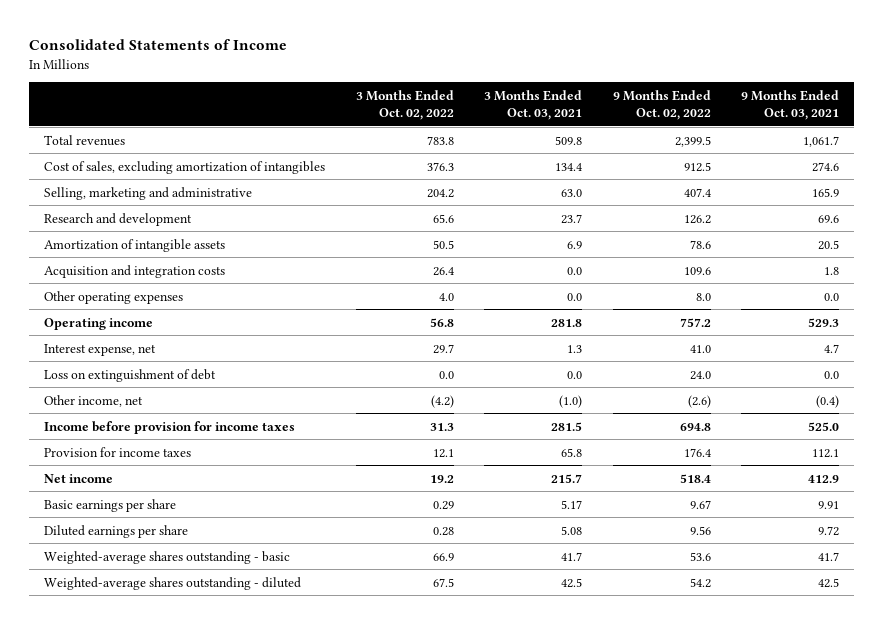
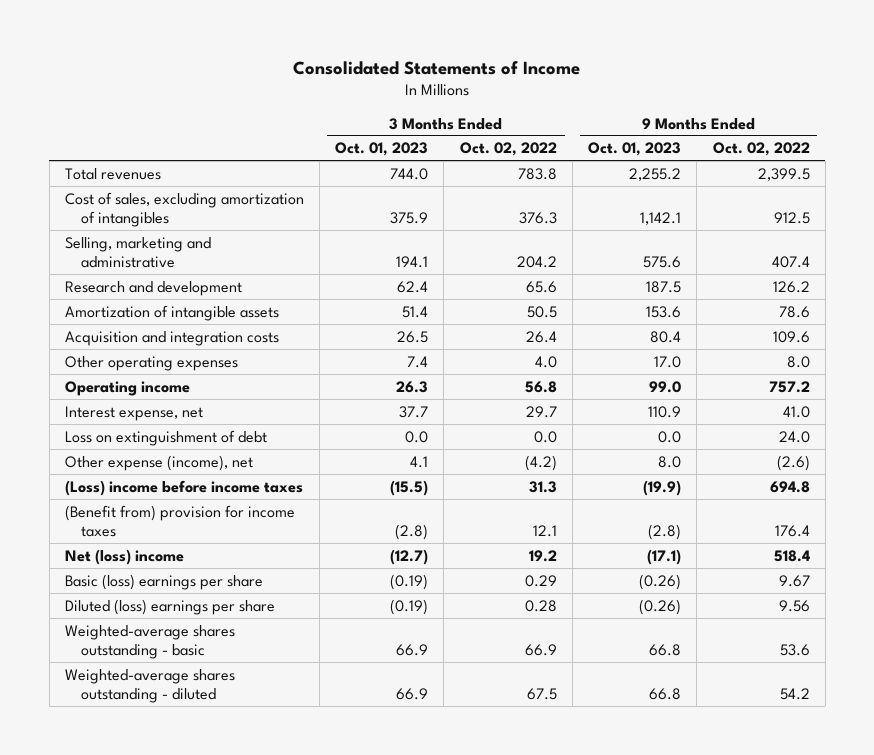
- | 3 Months Ended Oct. 02, 2022 | 3 Months Ended Oct. 03, 2021 | 9 Months Ended Oct. 02, 2022 | 9 Months Ended Oct. 03, 2021
+ | 3 Months Ended Oct. 01, 2023 | 3 Months Ended Oct. 02, 2022 | 9 Months Ended Oct. 01, 2023 | 9 Months Ended Oct. 02, 2022
- Other income, net | (4.2) | (1.0) | (2.6) | (0.4)
- Income before provision for income taxes | 31.3 | 281.5 | 694.8 | 525.0
- Provision for income taxes | 12.1 | 65.8 | 176.4 | 112.1
- Net income | 19.2 | 215.7 | 518.4 | 412.9
- Basic earnings per share | 0.29 | 5.17 | 9.67 | 9.91
- Diluted earnings per share | 0.28 | 5.08 | 9.56 | 9.72
+ Other expense (income), net | 4.1 | (4.2) | 8.0 | (2.6)
+ (Loss) income before income taxes | (15.5) | 31.3 | (19.9) | 694.8
+ (Benefit from) provision for income taxes | (2.8) | 12.1 | (2.8) | 176.4
+ Net (loss) income | (12.7) | 19.2 | (17.1) | 518.4
+ Basic (loss) earnings per share | (0.19) | 0.29 | (0.26) | 9.67
+ Diluted (loss) earnings per share | (0.19) | 0.28 | (0.26) | 9.56

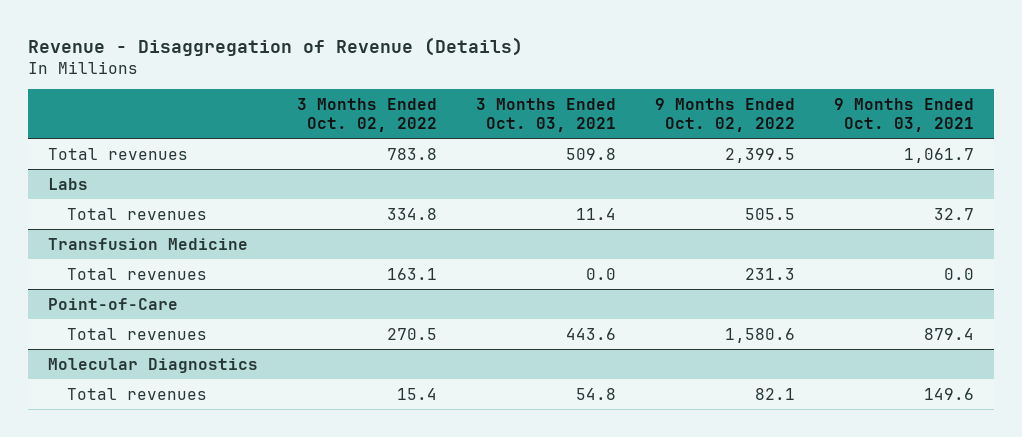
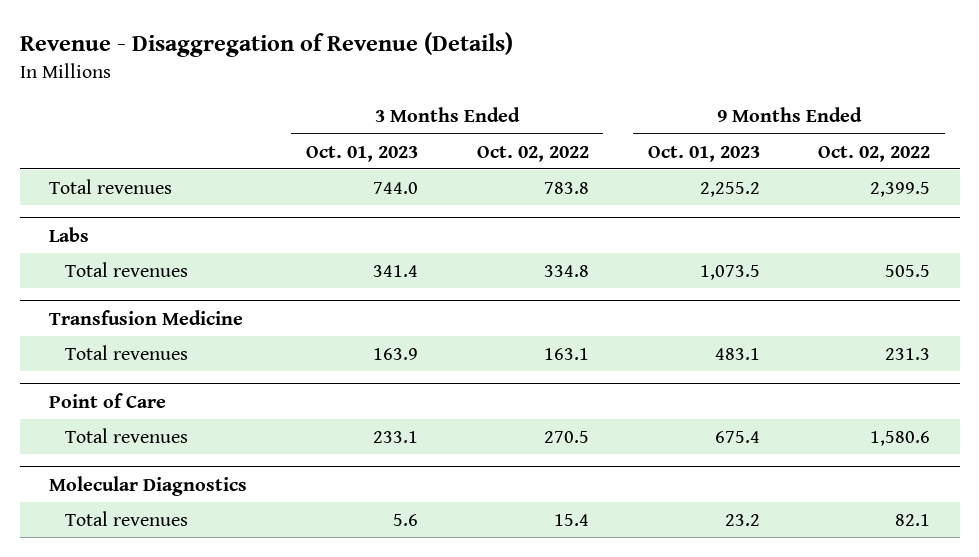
- | 3 Months Ended Oct. 02, 2022 | 3 Months Ended Oct. 03, 2021 | 9 Months Ended Oct. 02, 2022 | 9 Months Ended Oct. 03, 2021
+ | 3 Months Ended Oct. 01, 2023 | 3 Months Ended Oct. 02, 2022 | 9 Months Ended Oct. 01, 2023 | 9 Months Ended Oct. 02, 2022
- Point-of-Care
+ Point of Care

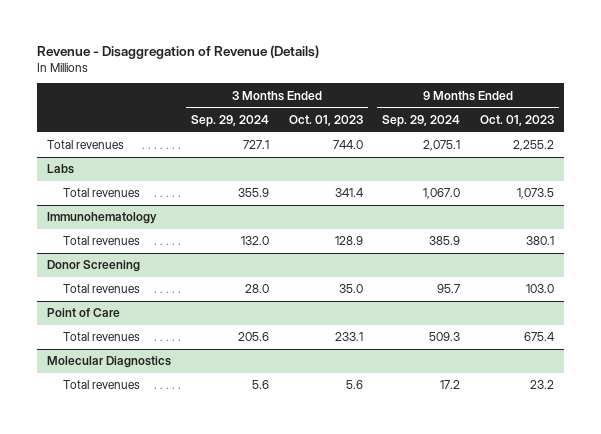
- | 3 Months Ended Oct. 01, 2023 | 3 Months Ended Oct. 02, 2022 | 9 Months Ended Oct. 01, 2023 | 9 Months Ended Oct. 02, 2022
+ | 3 Months Ended Sep. 29, 2024 | 3 Months Ended Oct. 01, 2023 | 9 Months Ended Sep. 29, 2024 | 9 Months Ended Oct. 01, 2023
- Transfusion Medicine
- Total revenues | 163.9 | 163.1 | 483.1 | 231.3
+ Immunohematology
+ Total revenues | 132.0 | 128.9 | 385.9 | 380.1
+ Donor Screening
+ Total revenues | 28.0 | 35.0 | 95.7 | 103.0

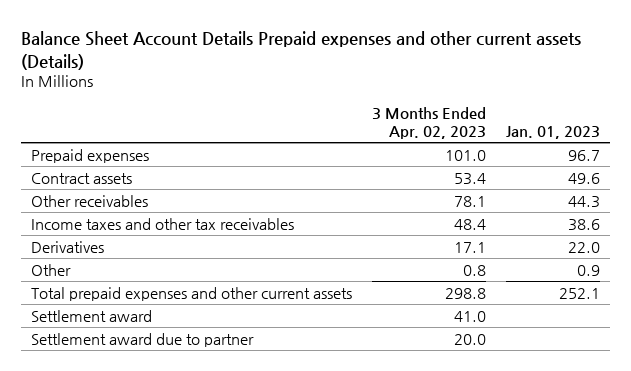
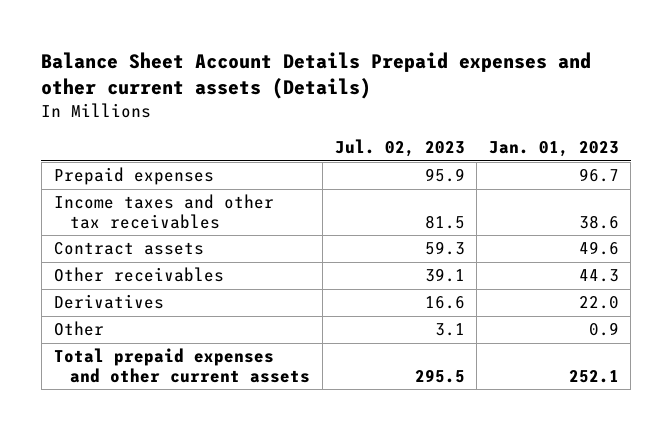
- | 3 Months Ended Apr. 02, 2023 | Jan. 01, 2023
+ | Jul. 02, 2023 | Jan. 01, 2023
moved up: Income taxes and other tax receivables | 81.5 | 38.6
- Settlement award | 41.0 |
- Settlement award due to partner | 20.0 |

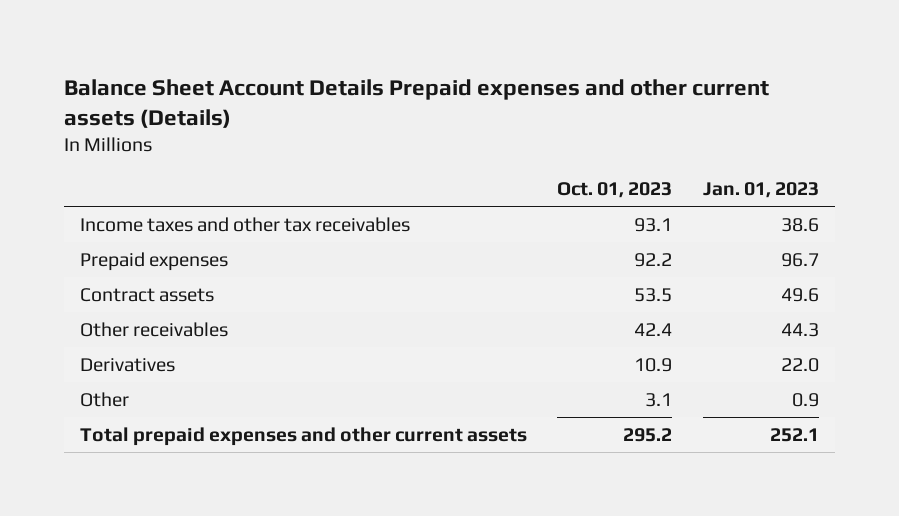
- | Jul. 02, 2023 | Jan. 01, 2023
+ | Oct. 01, 2023 | Jan. 01, 2023
moved down: Prepaid expenses | 92.2 | 96.7

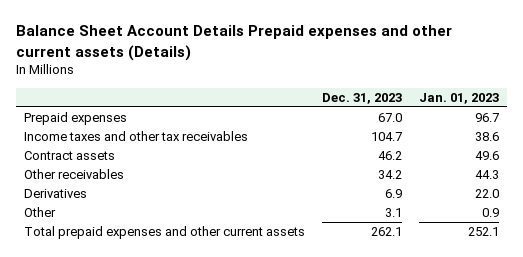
- | Oct. 01, 2023 | Jan. 01, 2023
+ | Dec. 31, 2023 | Jan. 01, 2023
moved down: Income taxes and other tax receivables | 104.7 | 38.6

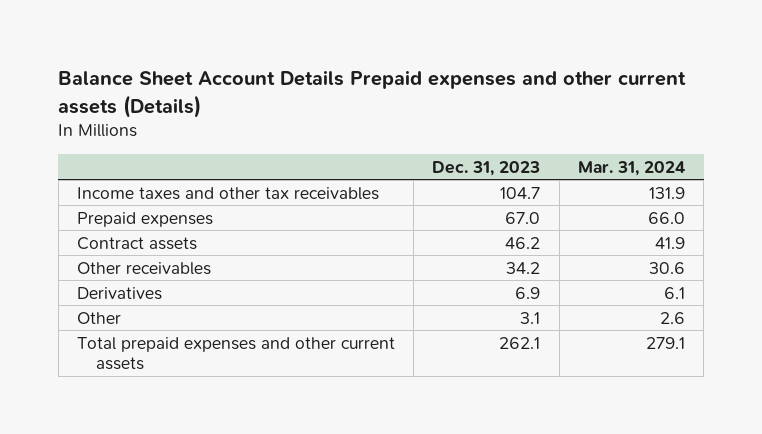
- | Dec. 31, 2023 | Jan. 01, 2023
+ | Dec. 31, 2023 | Mar. 31, 2024
moved down: Prepaid expenses | 67.0 | 66.0

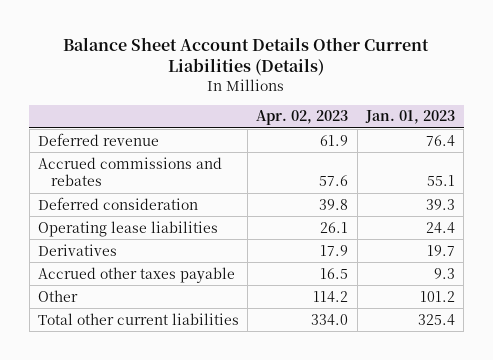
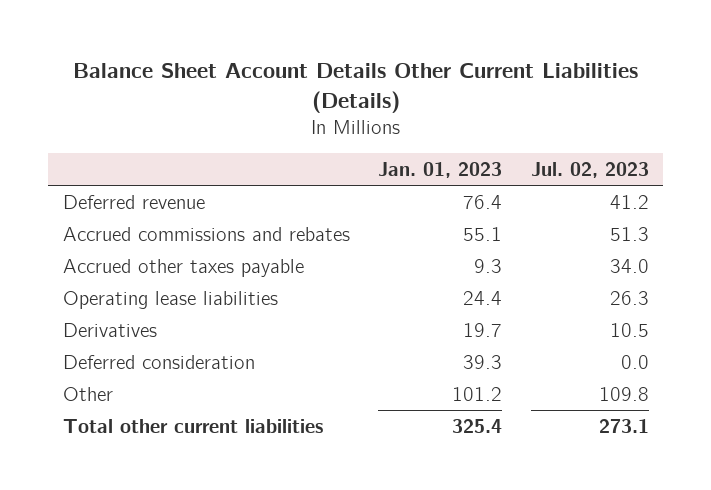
- | Apr. 02, 2023 | Jan. 01, 2023
+ | Jan. 01, 2023 | Jul. 02, 2023
moved up: Accrued other taxes payable | 9.3 | 34.0
moved down: Deferred consideration | 39.3 | 0.0

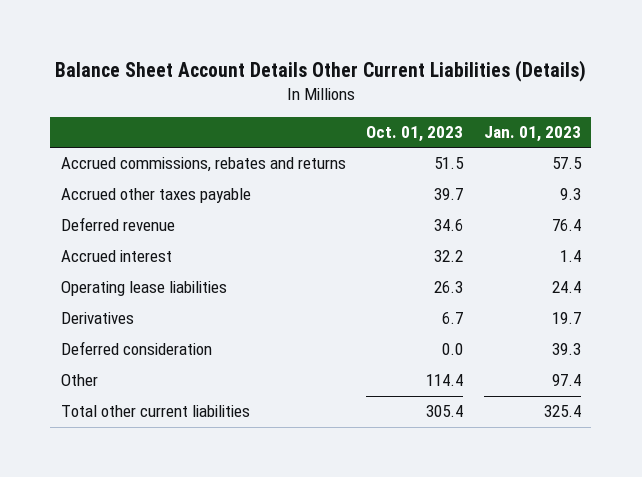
- | Jan. 01, 2023 | Jul. 02, 2023
+ | Oct. 01, 2023 | Jan. 01, 2023
- Accrued commissions and rebates | 55.1 | 51.3
+ Accrued commissions, rebates and returns | 51.5 | 57.5
moved down: Deferred revenue | 34.6 | 76.4
+ Accrued interest | 32.2 | 1.4
- Other | 101.2 | 109.8
+ Other | 114.4 | 97.4

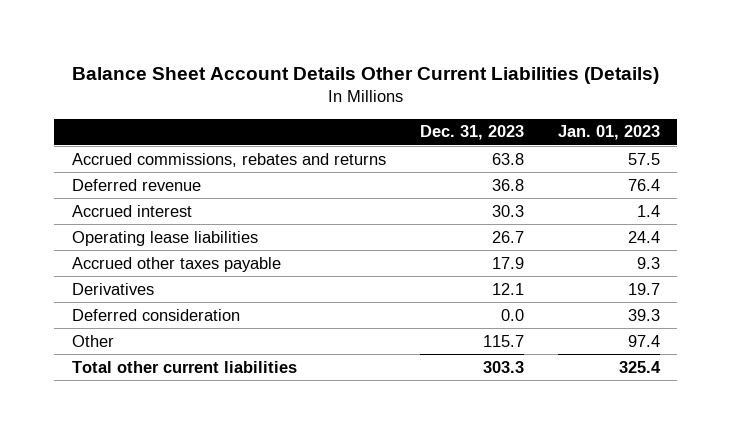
- | Oct. 01, 2023 | Jan. 01, 2023
+ | Dec. 31, 2023 | Jan. 01, 2023
moved down: Accrued other taxes payable | 17.9 | 9.3

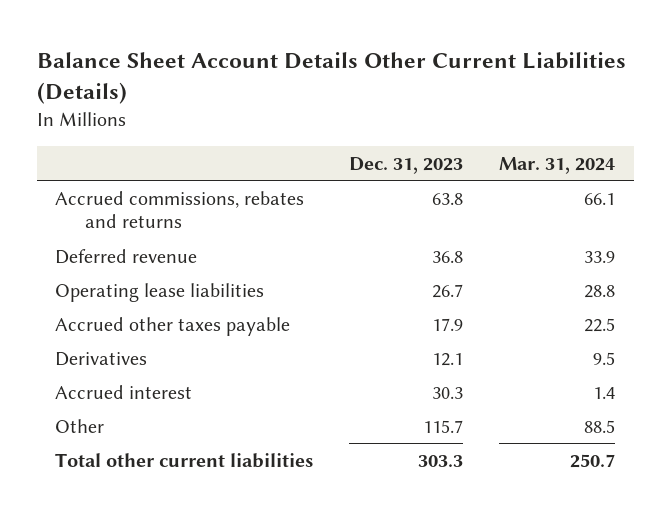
- | Dec. 31, 2023 | Jan. 01, 2023
+ | Dec. 31, 2023 | Mar. 31, 2024
- Deferred consideration | 0.0 | 39.3
moved down: Accrued interest | 30.3 | 1.4

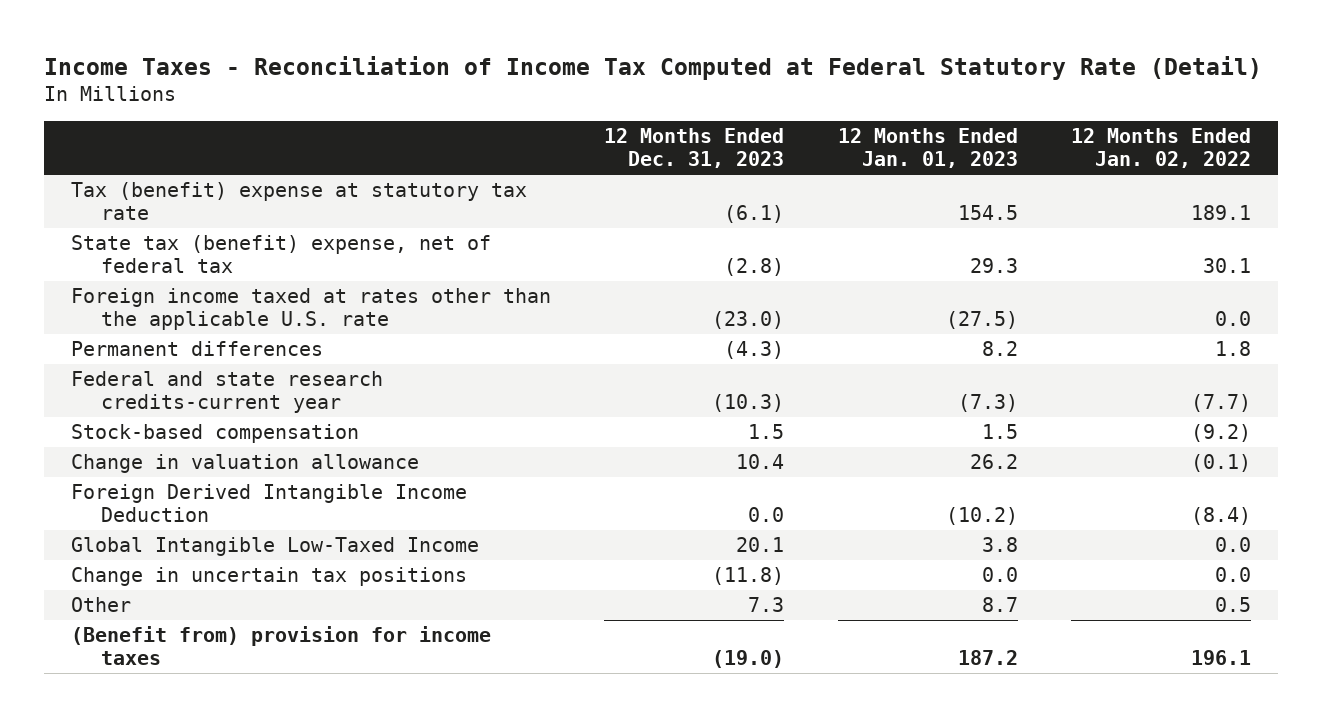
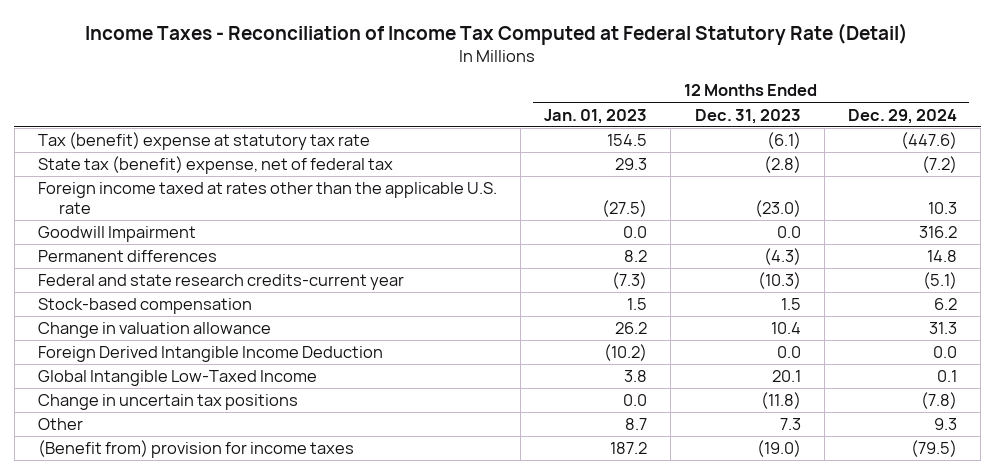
- | 12 Months Ended Dec. 31, 2023 | 12 Months Ended Jan. 01, 2023 | 12 Months Ended Jan. 02, 2022
+ | 12 Months Ended Jan. 01, 2023 | 12 Months Ended Dec. 31, 2023 | 12 Months Ended Dec. 29, 2024
+ Goodwill Impairment | 0.0 | 0.0 | 316.2

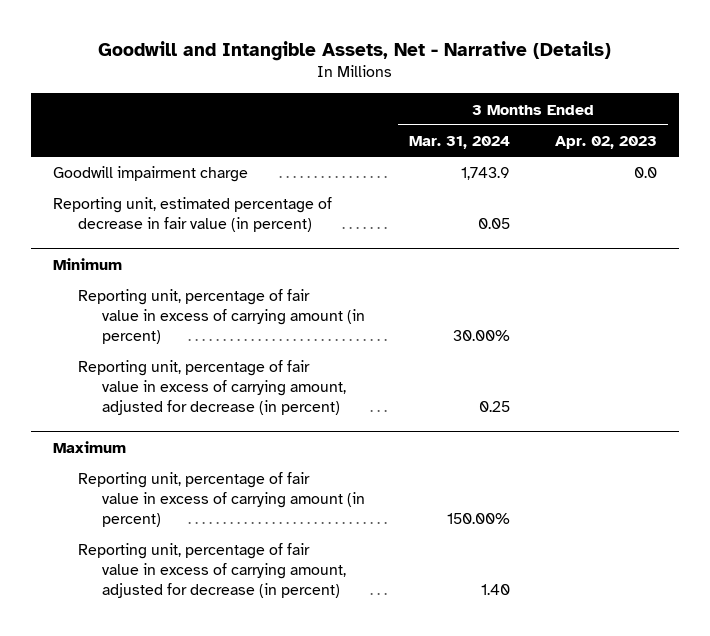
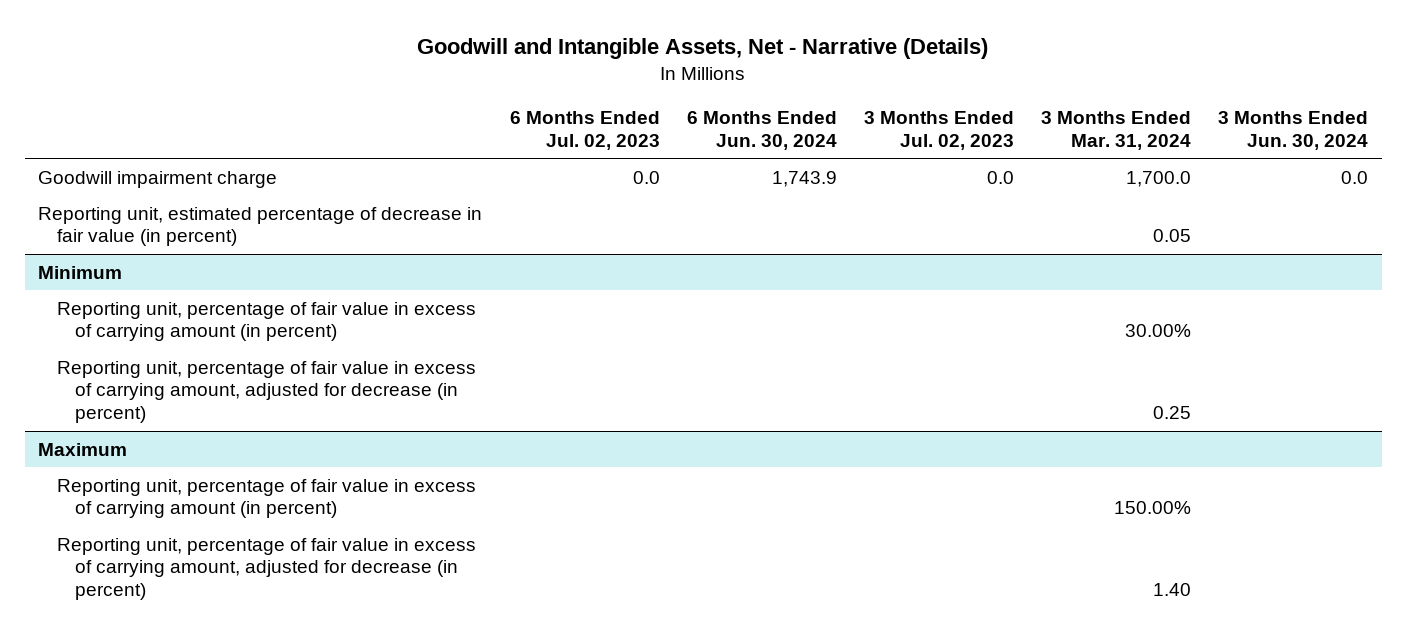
- | 3 Months Ended Mar. 31, 2024 | 3 Months Ended Apr. 02, 2023
+ | 6 Months Ended Jul. 02, 2023 | 6 Months Ended Jun. 30, 2024 | 3 Months Ended Jul. 02, 2023 | 3 Months Ended Mar. 31, 2024 | 3 Months Ended Jun. 30, 2024
- Goodwill impairment charge | 1,743.9 | 0.0
+ Goodwill impairment charge | 0.0 | 1,743.9 | 0.0 | 1,700.0 | 0.0

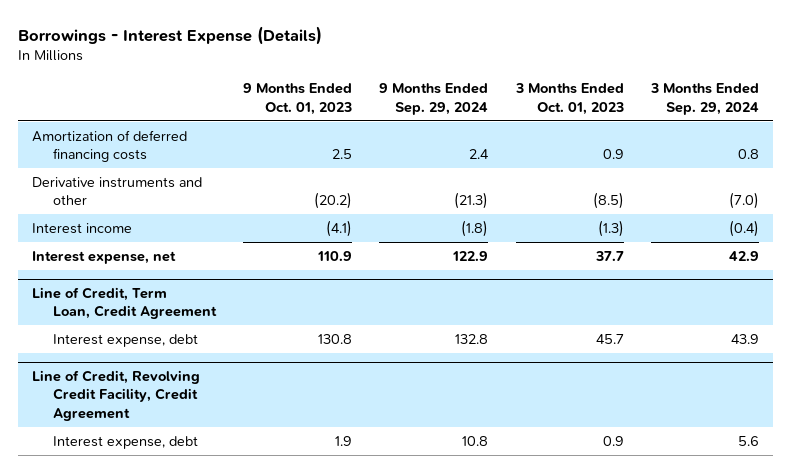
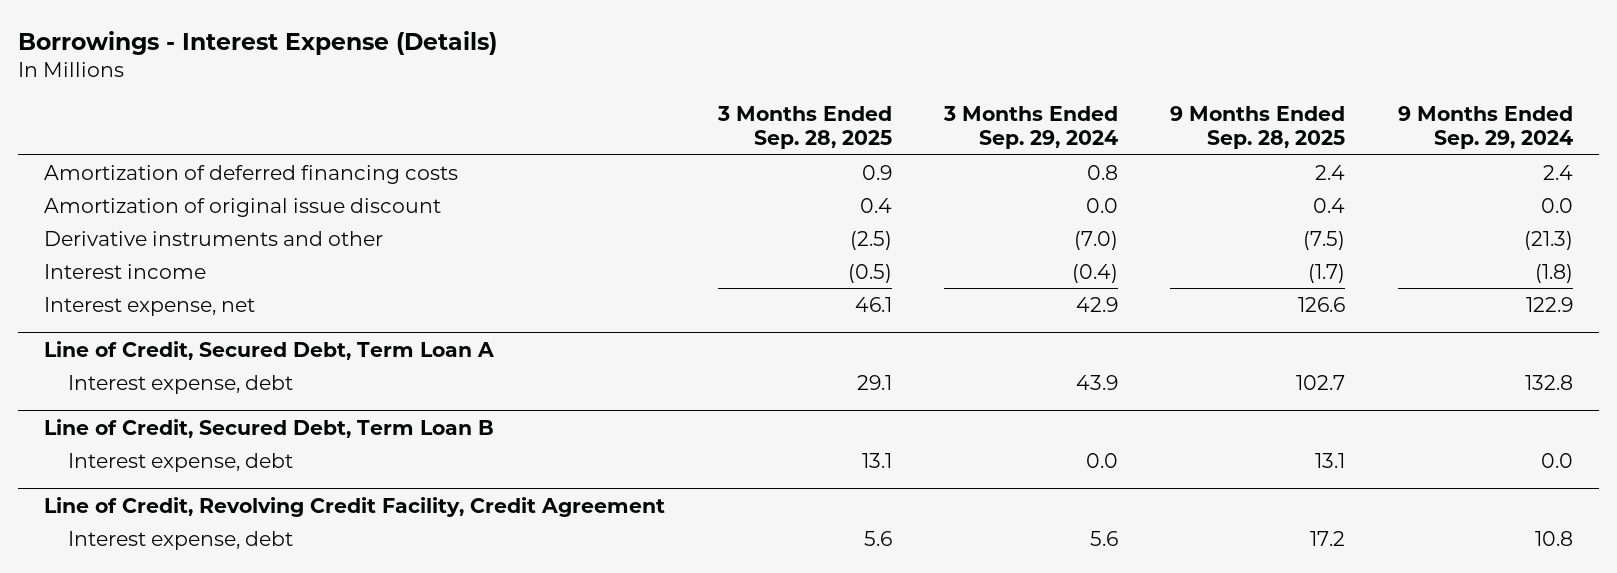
- | 9 Months Ended Oct. 01, 2023 | 9 Months Ended Sep. 29, 2024 | 3 Months Ended Oct. 01, 2023 | 3 Months Ended Sep. 29, 2024
+ | 3 Months Ended Sep. 28, 2025 | 3 Months Ended Sep. 29, 2024 | 9 Months Ended Sep. 28, 2025 | 9 Months Ended Sep. 29, 2024
+ Amortization of original issue discount | 0.4 | 0.0 | 0.4 | 0.0
- Line of Credit, Term Loan, Credit Agreement
+ Line of Credit, Secured Debt, Term Loan A
+ Line of Credit, Secured Debt, Term Loan B
+ Interest expense, debt | 13.1 | 0.0 | 13.1 | 0.0

